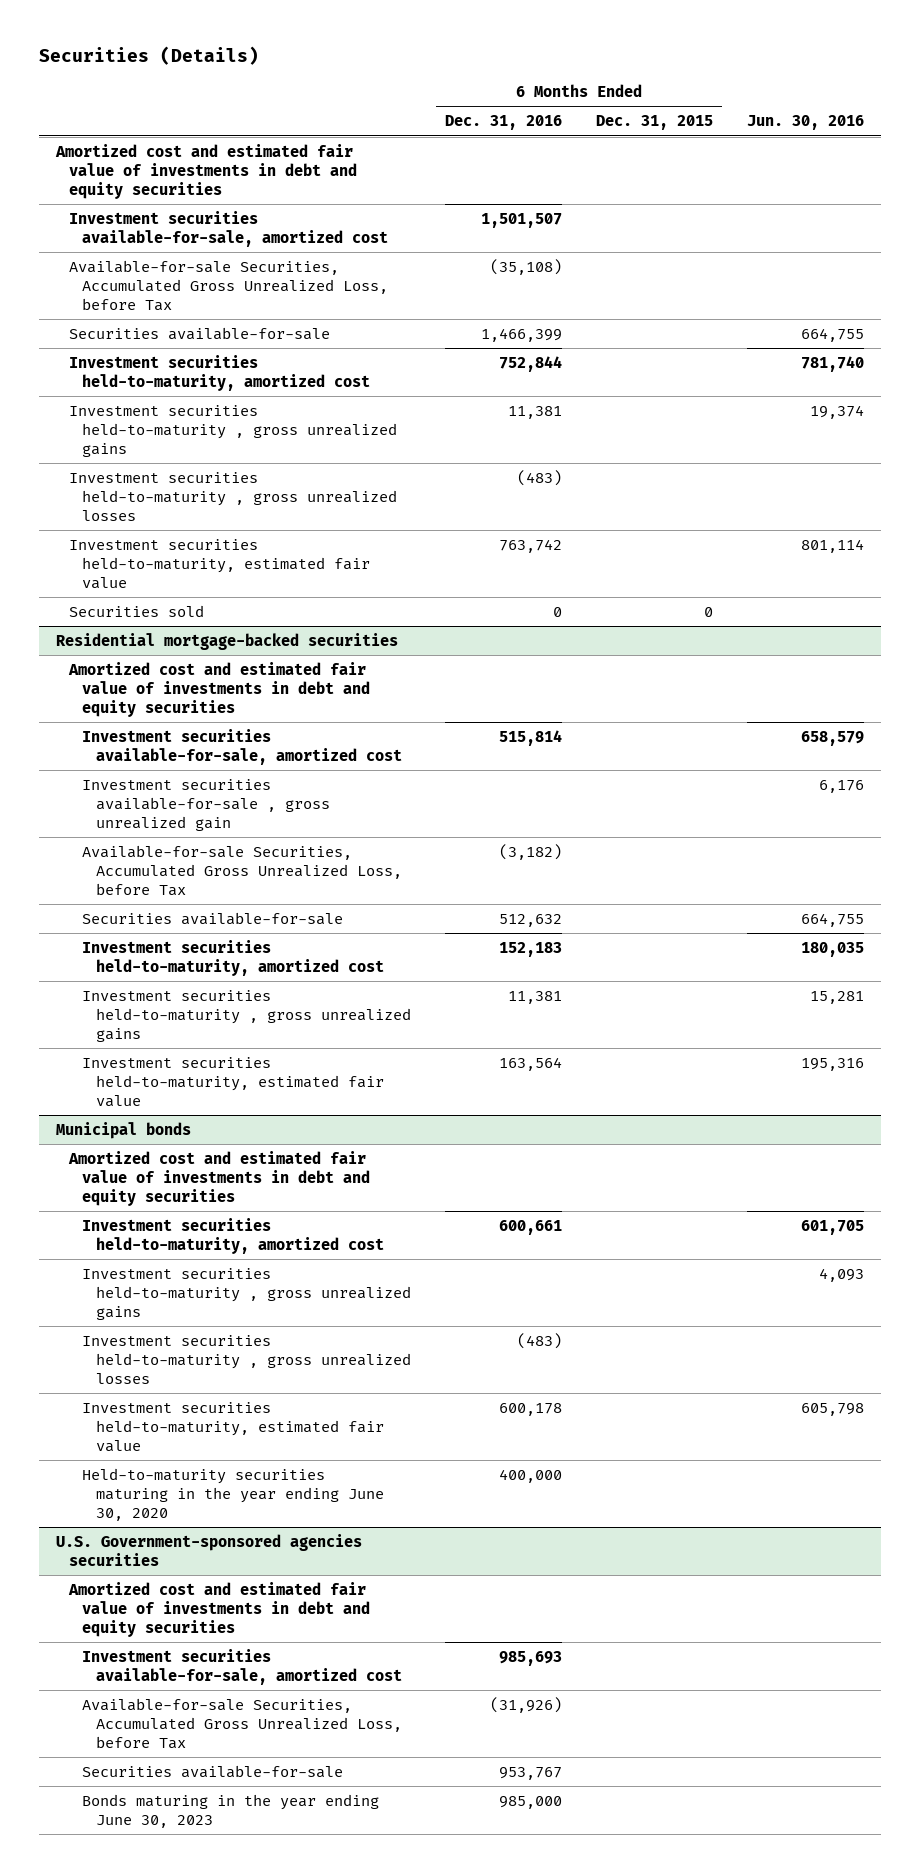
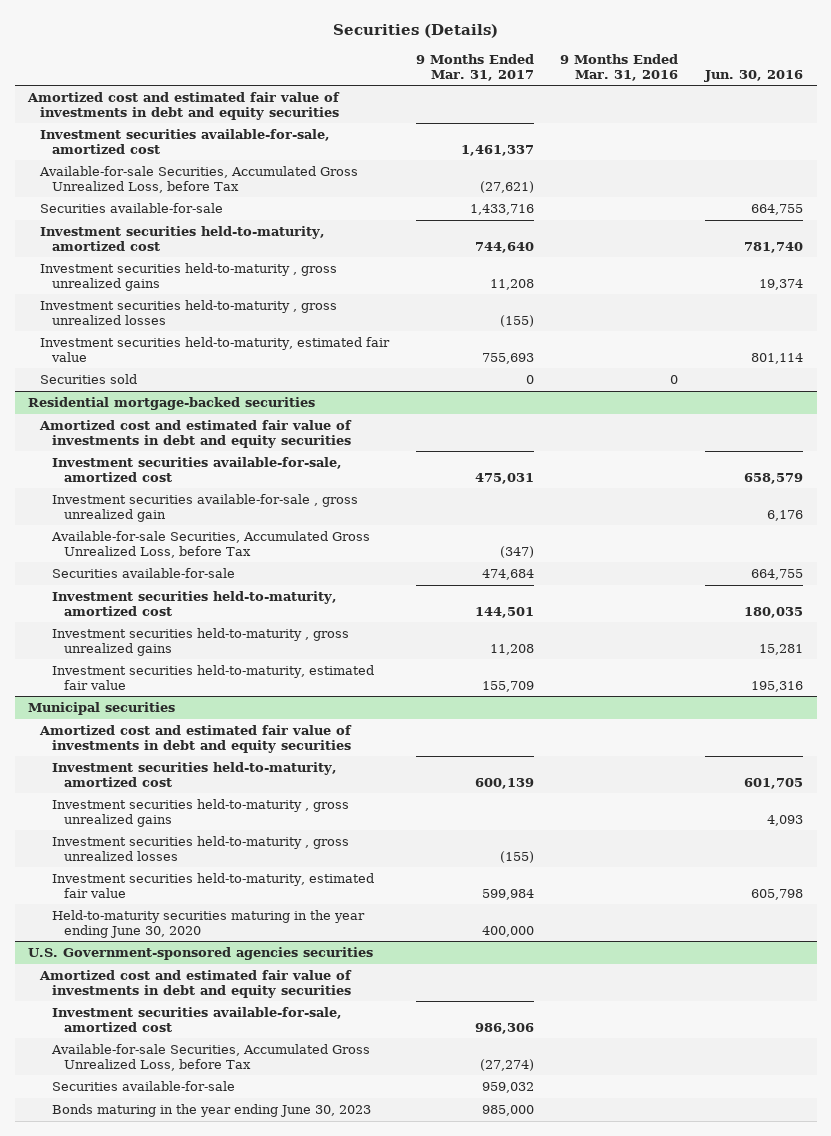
- | 6 Months Ended Dec. 31, 2016 | 6 Months Ended Dec. 31, 2015 | Jun. 30, 2016
+ | 9 Months Ended Mar. 31, 2017 | 9 Months Ended Mar. 31, 2016 | Jun. 30, 2016
- Municipal bonds
+ Municipal securities

